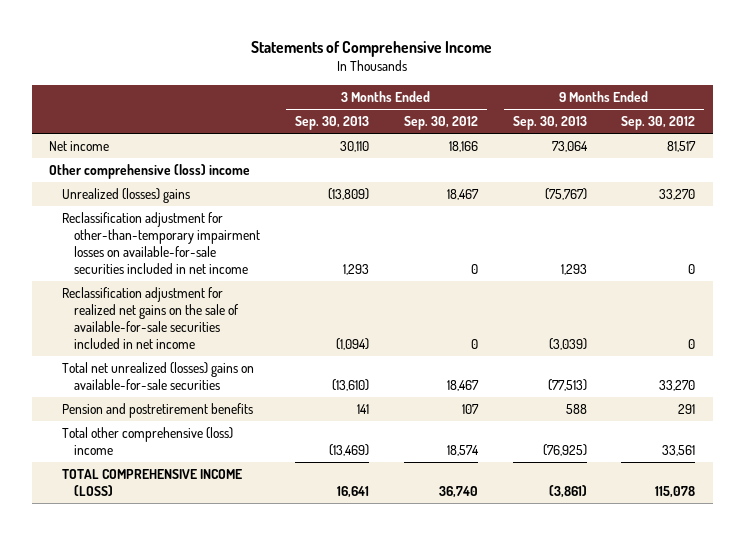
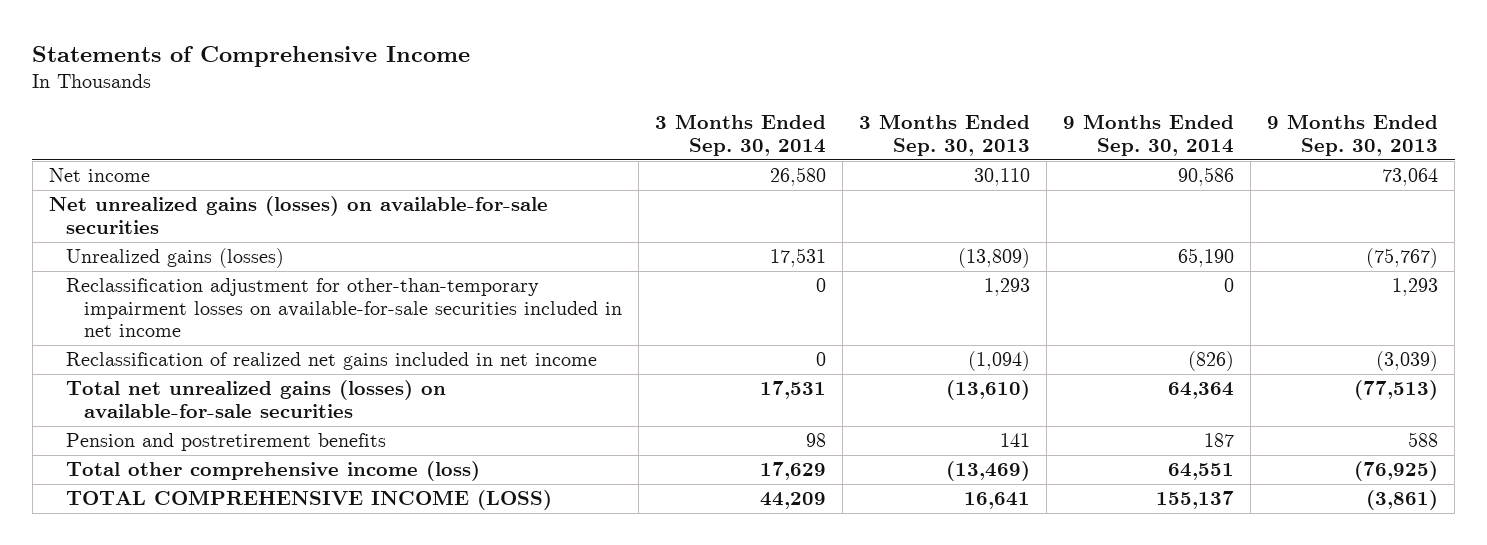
- | 3 Months Ended Sep. 30, 2013 | 3 Months Ended Sep. 30, 2012 | 9 Months Ended Sep. 30, 2013 | 9 Months Ended Sep. 30, 2012
+ | 3 Months Ended Sep. 30, 2014 | 3 Months Ended Sep. 30, 2013 | 9 Months Ended Sep. 30, 2014 | 9 Months Ended Sep. 30, 2013
- Other comprehensive (loss) income
- Unrealized (losses) gains | (13,809) | 18,467 | (75,767) | 33,270
+ Net unrealized gains (losses) on available-for-sale securities
+ Unrealized gains (losses) | 17,531 | (13,809) | 65,190 | (75,767)
- Reclassification adjustment for realized net gains on the sale of available-for-sale securities included in net income | (1,094) | 0 | (3,039) | 0
- Total net unrealized (losses) gains on available-for-sale securities | (13,610) | 18,467 | (77,513) | 33,270
+ Reclassification of realized net gains included in net income | 0 | (1,094) | (826) | (3,039)
+ Total net unrealized gains (losses) on available-for-sale securities | 17,531 | (13,610) | 64,364 | (77,513)
- Total other comprehensive (loss) income | (13,469) | 18,574 | (76,925) | 33,561
+ Total other comprehensive income (loss) | 17,629 | (13,469) | 64,551 | (76,925)

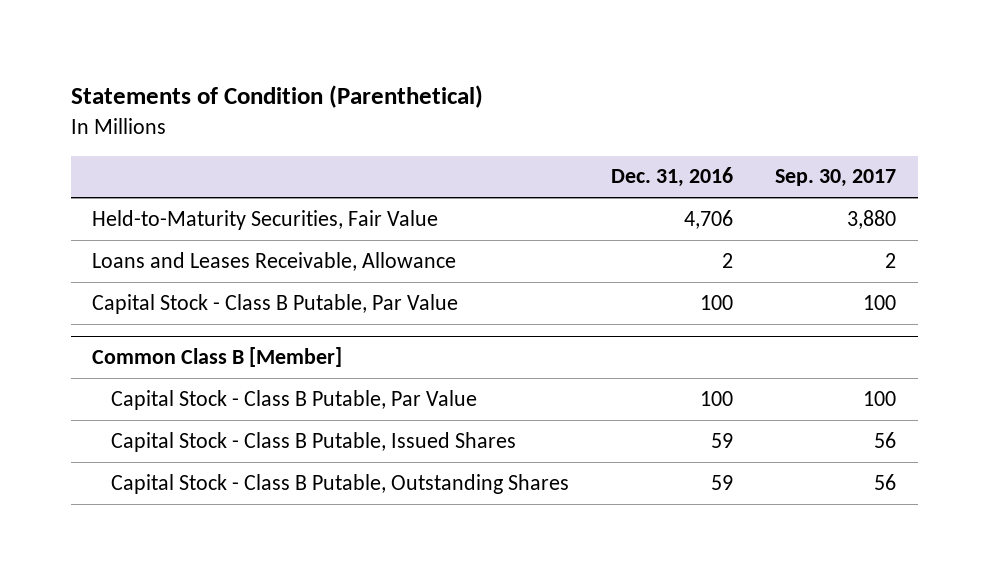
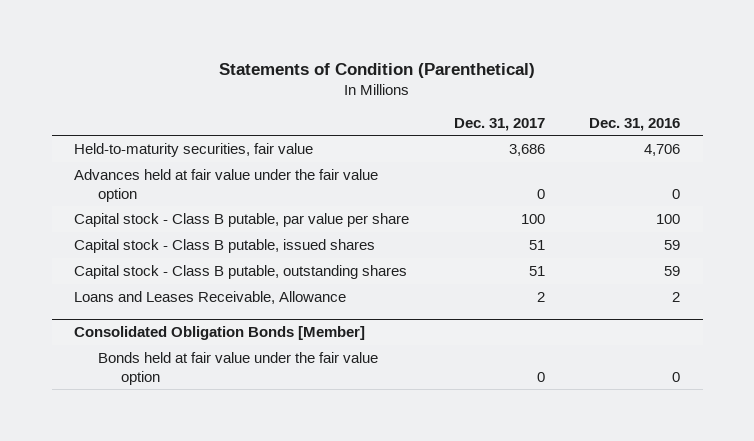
- | Dec. 31, 2016 | Sep. 30, 2017
+ | Dec. 31, 2017 | Dec. 31, 2016
- Held-to-Maturity Securities, Fair Value | 4,706 | 3,880
+ Held-to-maturity securities, fair value | 3,686 | 4,706
+ Advances held at fair value under the fair value option | 0 | 0
+ Capital stock - Class B putable, par value per share | 100 | 100
+ Capital stock - Class B putable, issued shares | 51 | 59
+ Capital stock - Class B putable, outstanding shares | 51 | 59
- Capital Stock - Class B Putable, Par Value | 100 | 100
- Common Class B [Member]
- Capital Stock - Class B Putable, Par Value | 100 | 100
- Capital Stock - Class B Putable, Issued Shares | 59 | 56
- Capital Stock - Class B Putable, Outstanding Shares | 59 | 56
+ Consolidated Obligation Bonds [Member]
+ Bonds held at fair value under the fair value option | 0 | 0

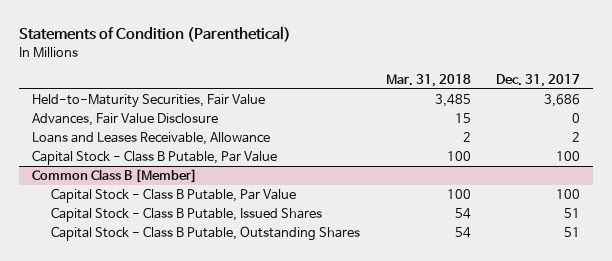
- | Dec. 31, 2017 | Dec. 31, 2016
+ | Mar. 31, 2018 | Dec. 31, 2017
- Held-to-maturity securities, fair value | 3,686 | 4,706
- Advances held at fair value under the fair value option | 0 | 0
- Capital stock - Class B putable, par value per share | 100 | 100
- Capital stock - Class B putable, issued shares | 51 | 59
- Capital stock - Class B putable, outstanding shares | 51 | 59
+ Held-to-Maturity Securities, Fair Value | 3,485 | 3,686
+ Advances, Fair Value Disclosure | 15 | 0
- Consolidated Obligation Bonds [Member]
- Bonds held at fair value under the fair value option | 0 | 0
+ Capital Stock - Class B Putable, Par Value | 100 | 100
+ Common Class B [Member]
+ Capital Stock - Class B Putable, Par Value | 100 | 100
+ Capital Stock - Class B Putable, Issued Shares | 54 | 51
+ Capital Stock - Class B Putable, Outstanding Shares | 54 | 51

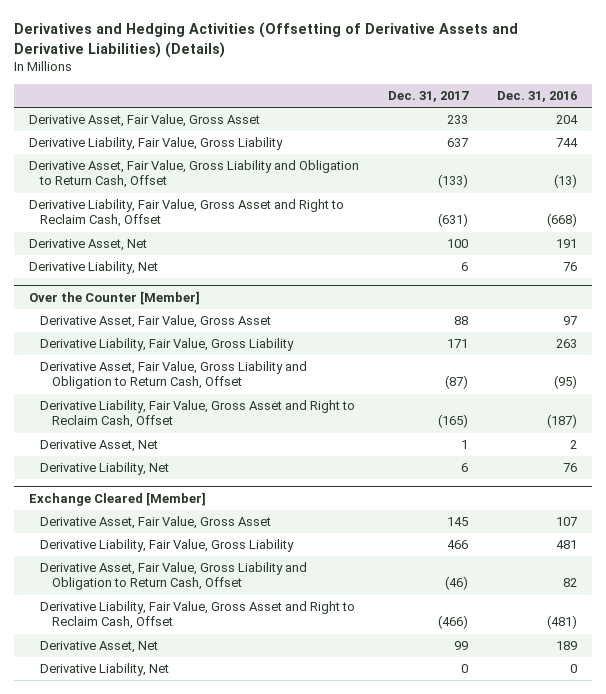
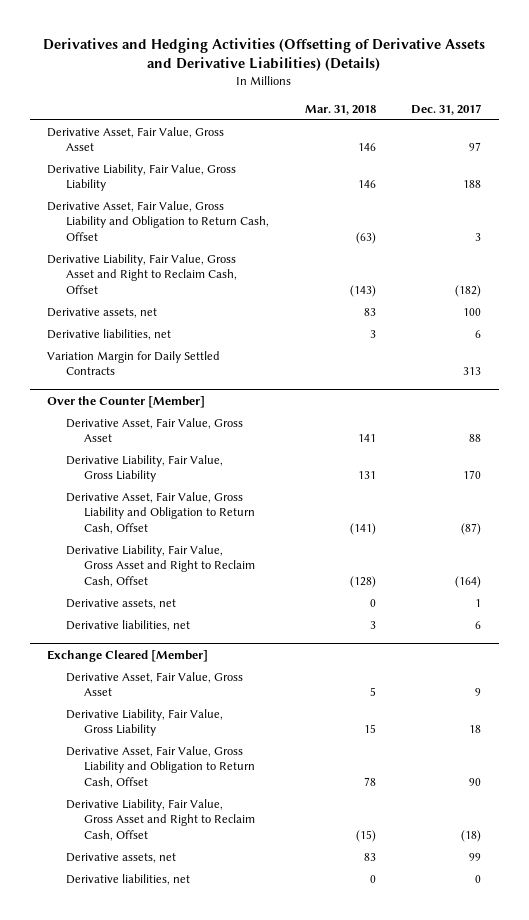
- | Dec. 31, 2017 | Dec. 31, 2016
+ | Mar. 31, 2018 | Dec. 31, 2017
- Derivative Asset, Fair Value, Gross Asset | 233 | 204
- Derivative Liability, Fair Value, Gross Liability | 637 | 744
- Derivative Asset, Fair Value, Gross Liability and Obligation to Return Cash, Offset | (133) | (13)
- Derivative Liability, Fair Value, Gross Asset and Right to Reclaim Cash, Offset | (631) | (668)
- Derivative Asset, Net | 100 | 191
- Derivative Liability, Net | 6 | 76
+ Derivative Asset, Fair Value, Gross Asset | 146 | 97
+ Derivative Liability, Fair Value, Gross Liability | 146 | 188
+ Derivative Asset, Fair Value, Gross Liability and Obligation to Return Cash, Offset | (63) | 3
+ Derivative Liability, Fair Value, Gross Asset and Right to Reclaim Cash, Offset | (143) | (182)
+ Derivative assets, net | 83 | 100
+ Derivative liabilities, net | 3 | 6
+ Variation Margin for Daily Settled Contracts | | 313
@ Over the Counter [Member]
- Derivative Liability, Fair Value, Gross Liability | 171 | 263
+ Derivative Liability, Fair Value, Gross Liability | 131 | 170
- Derivative Liability, Fair Value, Gross Asset and Right to Reclaim Cash, Offset | (165) | (187)
- Derivative Asset, Net | 1 | 2
- Derivative Liability, Net | 6 | 76
+ Derivative Liability, Fair Value, Gross Asset and Right to Reclaim Cash, Offset | (128) | (164)
+ Derivative assets, net | 0 | 1
+ Derivative liabilities, net | 3 | 6
@ Exchange Cleared [Member]
- Derivative Asset, Fair Value, Gross Asset | 145 | 107
- Derivative Liability, Fair Value, Gross Liability | 466 | 481
- Derivative Asset, Fair Value, Gross Liability and Obligation to Return Cash, Offset | (46) | 82
- Derivative Liability, Fair Value, Gross Asset and Right to Reclaim Cash, Offset | (466) | (481)
- Derivative Asset, Net | 99 | 189
- Derivative Liability, Net | 0 | 0
+ Derivative Asset, Fair Value, Gross Asset | 5 | 9
+ Derivative Liability, Fair Value, Gross Liability | 15 | 18
+ Derivative Asset, Fair Value, Gross Liability and Obligation to Return Cash, Offset | 78 | 90
+ Derivative Liability, Fair Value, Gross Asset and Right to Reclaim Cash, Offset | (15) | (18)
+ Derivative assets, net | 83 | 99
+ Derivative liabilities, net | 0 | 0

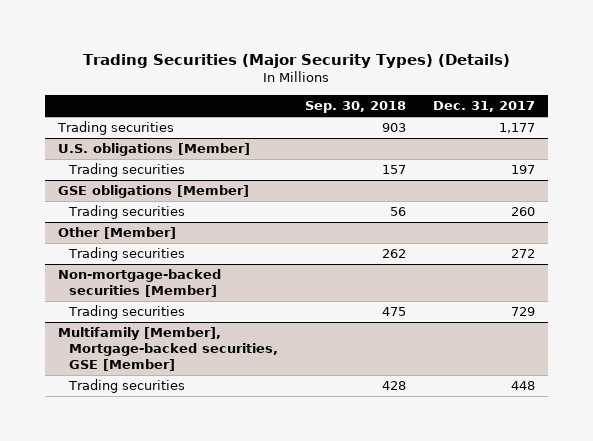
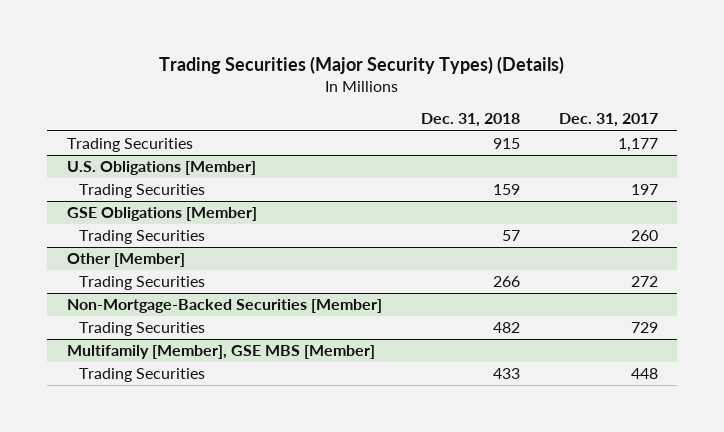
- | Sep. 30, 2018 | Dec. 31, 2017
+ | Dec. 31, 2018 | Dec. 31, 2017
- Trading securities | 903 | 1,177
- U.S. obligations [Member]
- Trading securities | 157 | 197
- GSE obligations [Member]
- Trading securities | 56 | 260
+ Trading Securities | 915 | 1,177
+ U.S. Obligations [Member]
+ Trading Securities | 159 | 197
+ GSE Obligations [Member]
+ Trading Securities | 57 | 260
@ Other [Member]
- Trading securities | 262 | 272
- Non-mortgage-backed securities [Member]
- Trading securities | 475 | 729
- Multifamily [Member], Mortgage-backed securities, GSE [Member]
- Trading securities | 428 | 448
@ Other [Member]
+ Trading Securities | 266 | 272
+ Non-Mortgage-Backed Securities [Member]
+ Trading Securities | 482 | 729
+ Multifamily [Member], GSE MBS [Member]
+ Trading Securities | 433 | 448

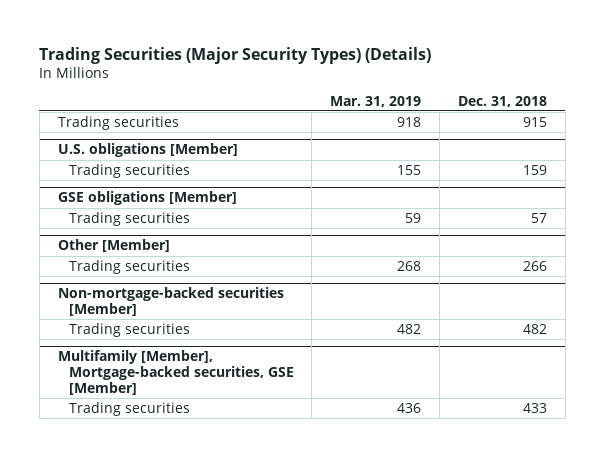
- | Dec. 31, 2018 | Dec. 31, 2017
+ | Mar. 31, 2019 | Dec. 31, 2018
- Trading Securities | 915 | 1,177
- U.S. Obligations [Member]
- Trading Securities | 159 | 197
- GSE Obligations [Member]
- Trading Securities | 57 | 260
+ Trading securities | 918 | 915
+ U.S. obligations [Member]
+ Trading securities | 155 | 159
+ GSE obligations [Member]
+ Trading securities | 59 | 57
@ Other [Member]
- Trading Securities | 266 | 272
- Non-Mortgage-Backed Securities [Member]
- Trading Securities | 482 | 729
- Multifamily [Member], GSE MBS [Member]
- Trading Securities | 433 | 448
@ Other [Member]
+ Trading securities | 268 | 266
+ Non-mortgage-backed securities [Member]
+ Trading securities | 482 | 482
+ Multifamily [Member], Mortgage-backed securities, GSE [Member]
+ Trading securities | 436 | 433

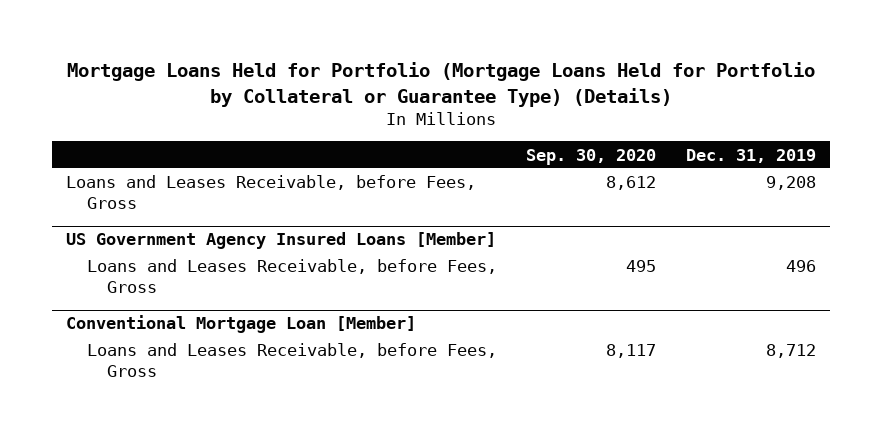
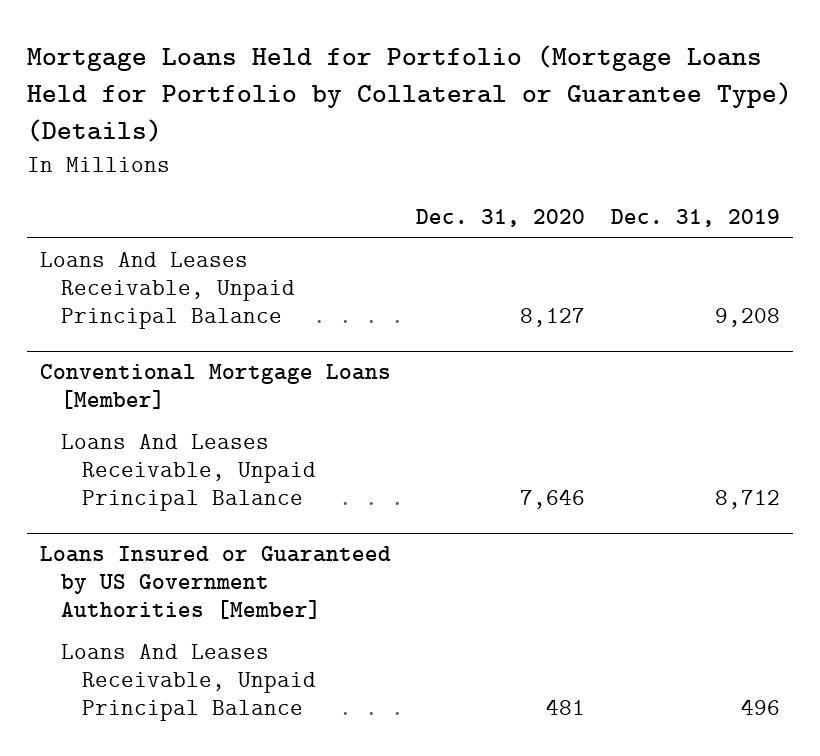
- | Sep. 30, 2020 | Dec. 31, 2019
+ | Dec. 31, 2020 | Dec. 31, 2019
- Loans and Leases Receivable, before Fees, Gross | 8,612 | 9,208
- US Government Agency Insured Loans [Member]
- Loans and Leases Receivable, before Fees, Gross | 495 | 496
- Conventional Mortgage Loan [Member]
- Loans and Leases Receivable, before Fees, Gross | 8,117 | 8,712
+ Loans And Leases Receivable, Unpaid Principal Balance | 8,127 | 9,208
+ Conventional Mortgage Loans [Member]
+ Loans And Leases Receivable, Unpaid Principal Balance | 7,646 | 8,712
+ Loans Insured or Guaranteed by US Government Authorities [Member]
+ Loans And Leases Receivable, Unpaid Principal Balance | 481 | 496

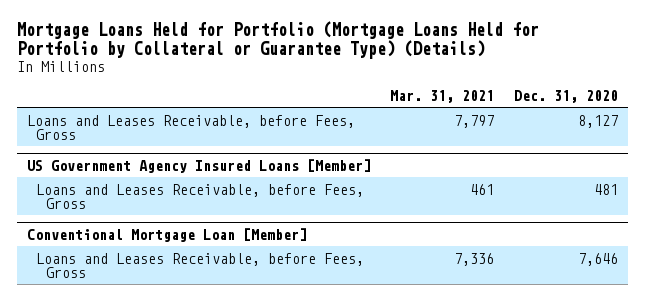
- | Dec. 31, 2020 | Dec. 31, 2019
+ | Mar. 31, 2021 | Dec. 31, 2020
- Loans And Leases Receivable, Unpaid Principal Balance | 8,127 | 9,208
- Conventional Mortgage Loans [Member]
- Loans And Leases Receivable, Unpaid Principal Balance | 7,646 | 8,712
- Loans Insured or Guaranteed by US Government Authorities [Member]
- Loans And Leases Receivable, Unpaid Principal Balance | 481 | 496
+ Loans and Leases Receivable, before Fees, Gross | 7,797 | 8,127
+ US Government Agency Insured Loans [Member]
+ Loans and Leases Receivable, before Fees, Gross | 461 | 481
+ Conventional Mortgage Loan [Member]
+ Loans and Leases Receivable, before Fees, Gross | 7,336 | 7,646

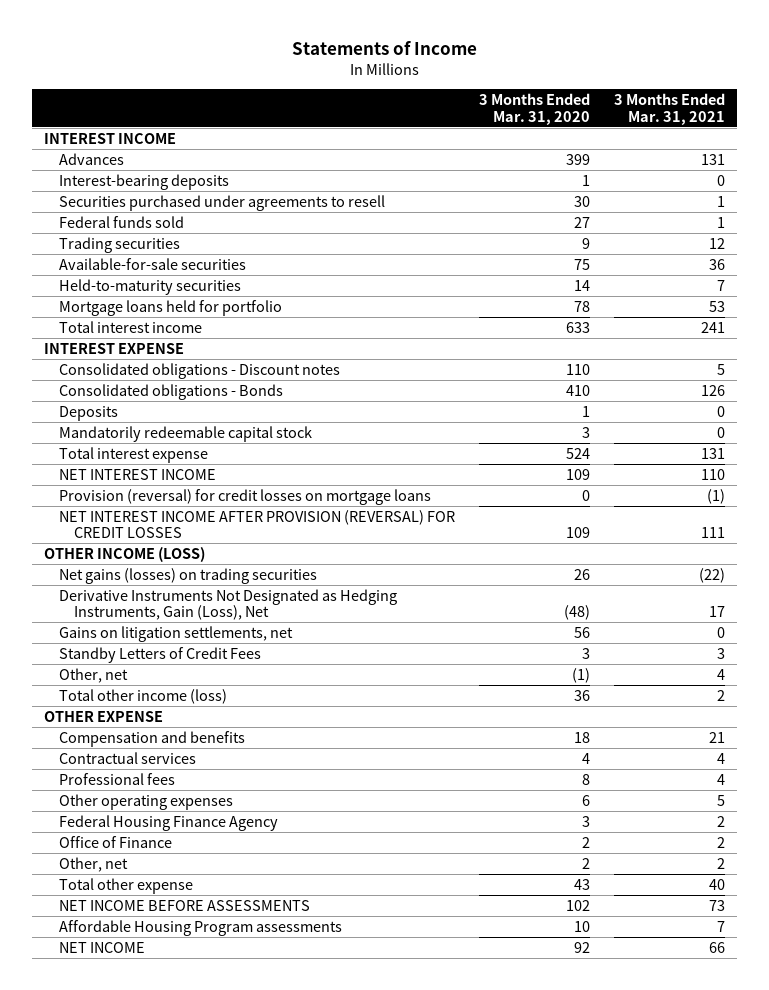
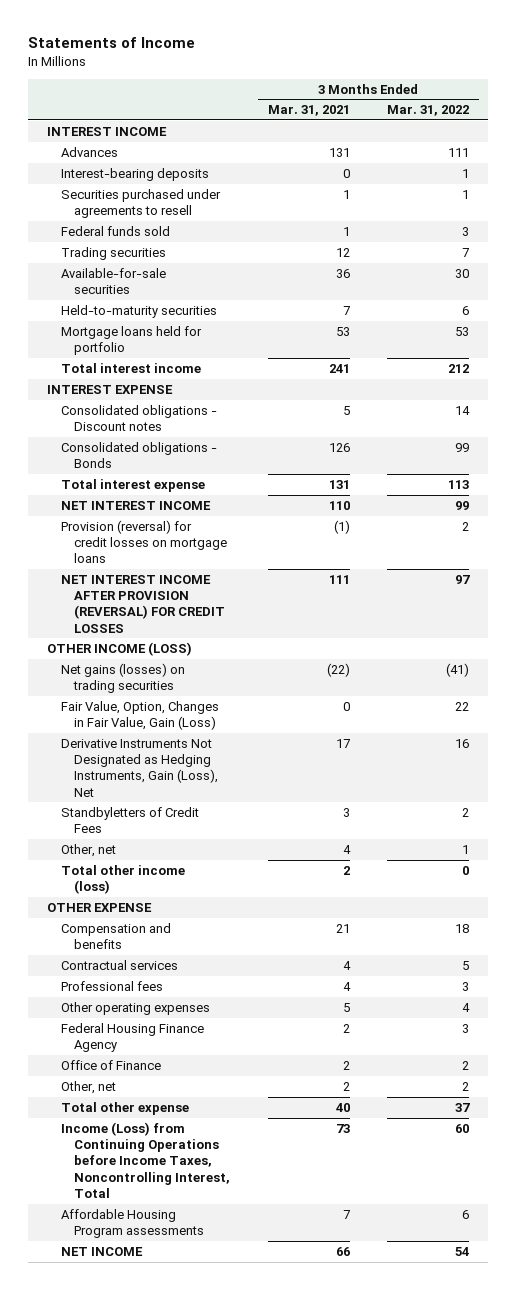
- | 3 Months Ended Mar. 31, 2020 | 3 Months Ended Mar. 31, 2021
+ | 3 Months Ended Mar. 31, 2021 | 3 Months Ended Mar. 31, 2022
- Deposits | 1 | 0
- Mandatorily redeemable capital stock | 3 | 0
+ Fair Value, Option, Changes in Fair Value, Gain (Loss) | 0 | 22
- Gains on litigation settlements, net | 56 | 0
- Standby Letters of Credit Fees | 3 | 3
+ Standbyletters of Credit Fees | 3 | 2
- NET INCOME BEFORE ASSESSMENTS | 102 | 73
+ Income (Loss) from Continuing Operations before Income Taxes, Noncontrolling Interest, Total | 73 | 60

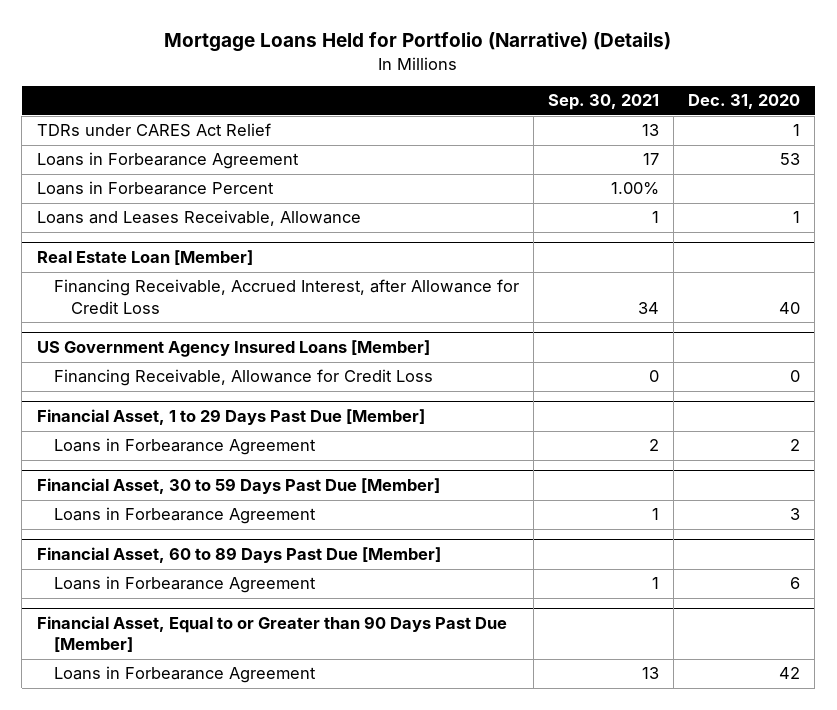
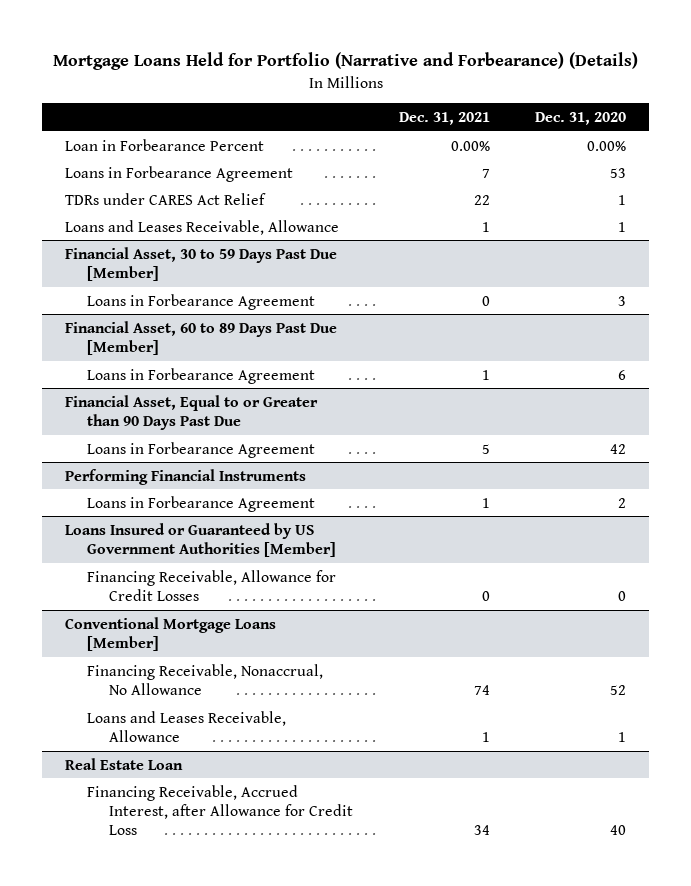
- Mortgage Loans Held for Portfolio (Narrative) (Details)
+ Mortgage Loans Held for Portfolio (Narrative and Forbearance) (Details)
- | Sep. 30, 2021 | Dec. 31, 2020
+ | Dec. 31, 2021 | Dec. 31, 2020
+ Loan in Forbearance Percent | 0.00% | 0.00%
- Loans in Forbearance Percent | 1.00% |
moved down: TDRs under CARES Act Relief | 22 | 1
- Real Estate Loan [Member]
- Financing Receivable, Accrued Interest, after Allowance for Credit Loss | 34 | 40
- US Government Agency Insured Loans [Member]
- Financing Receivable, Allowance for Credit Loss | 0 | 0
- Financial Asset, 1 to 29 Days Past Due [Member]
- Loans in Forbearance Agreement | 2 | 2
- Financial Asset, Equal to or Greater than 90 Days Past Due [Member]
+ Financial Asset, Equal to or Greater than 90 Days Past Due
+ Performing Financial Instruments
+ Loans in Forbearance Agreement | 1 | 2
+ Loans Insured or Guaranteed by US Government Authorities [Member]
+ Financing Receivable, Allowance for Credit Losses | 0 | 0
+ Conventional Mortgage Loans [Member]
+ Financing Receivable, Nonaccrual, No Allowance | 74 | 52
+ Loans and Leases Receivable, Allowance | 1 | 1
+ Real Estate Loan
+ Financing Receivable, Accrued Interest, after Allowance for Credit Loss | 34 | 40

